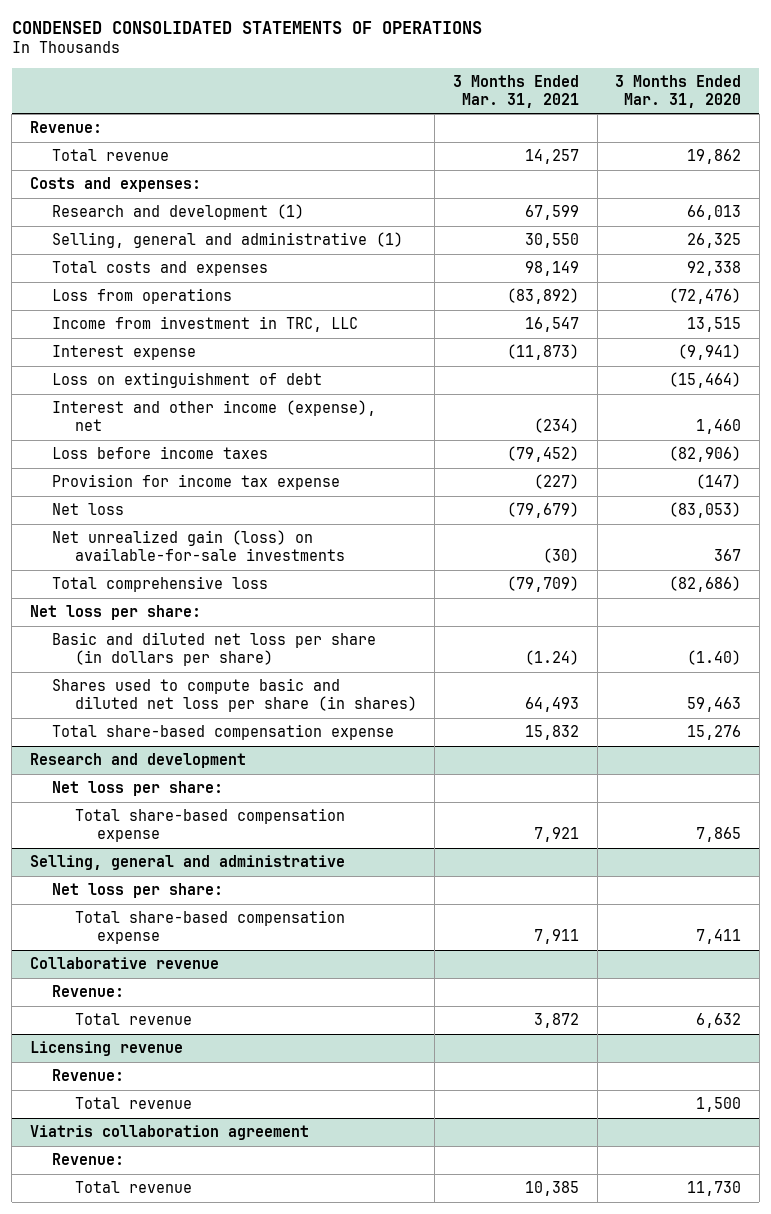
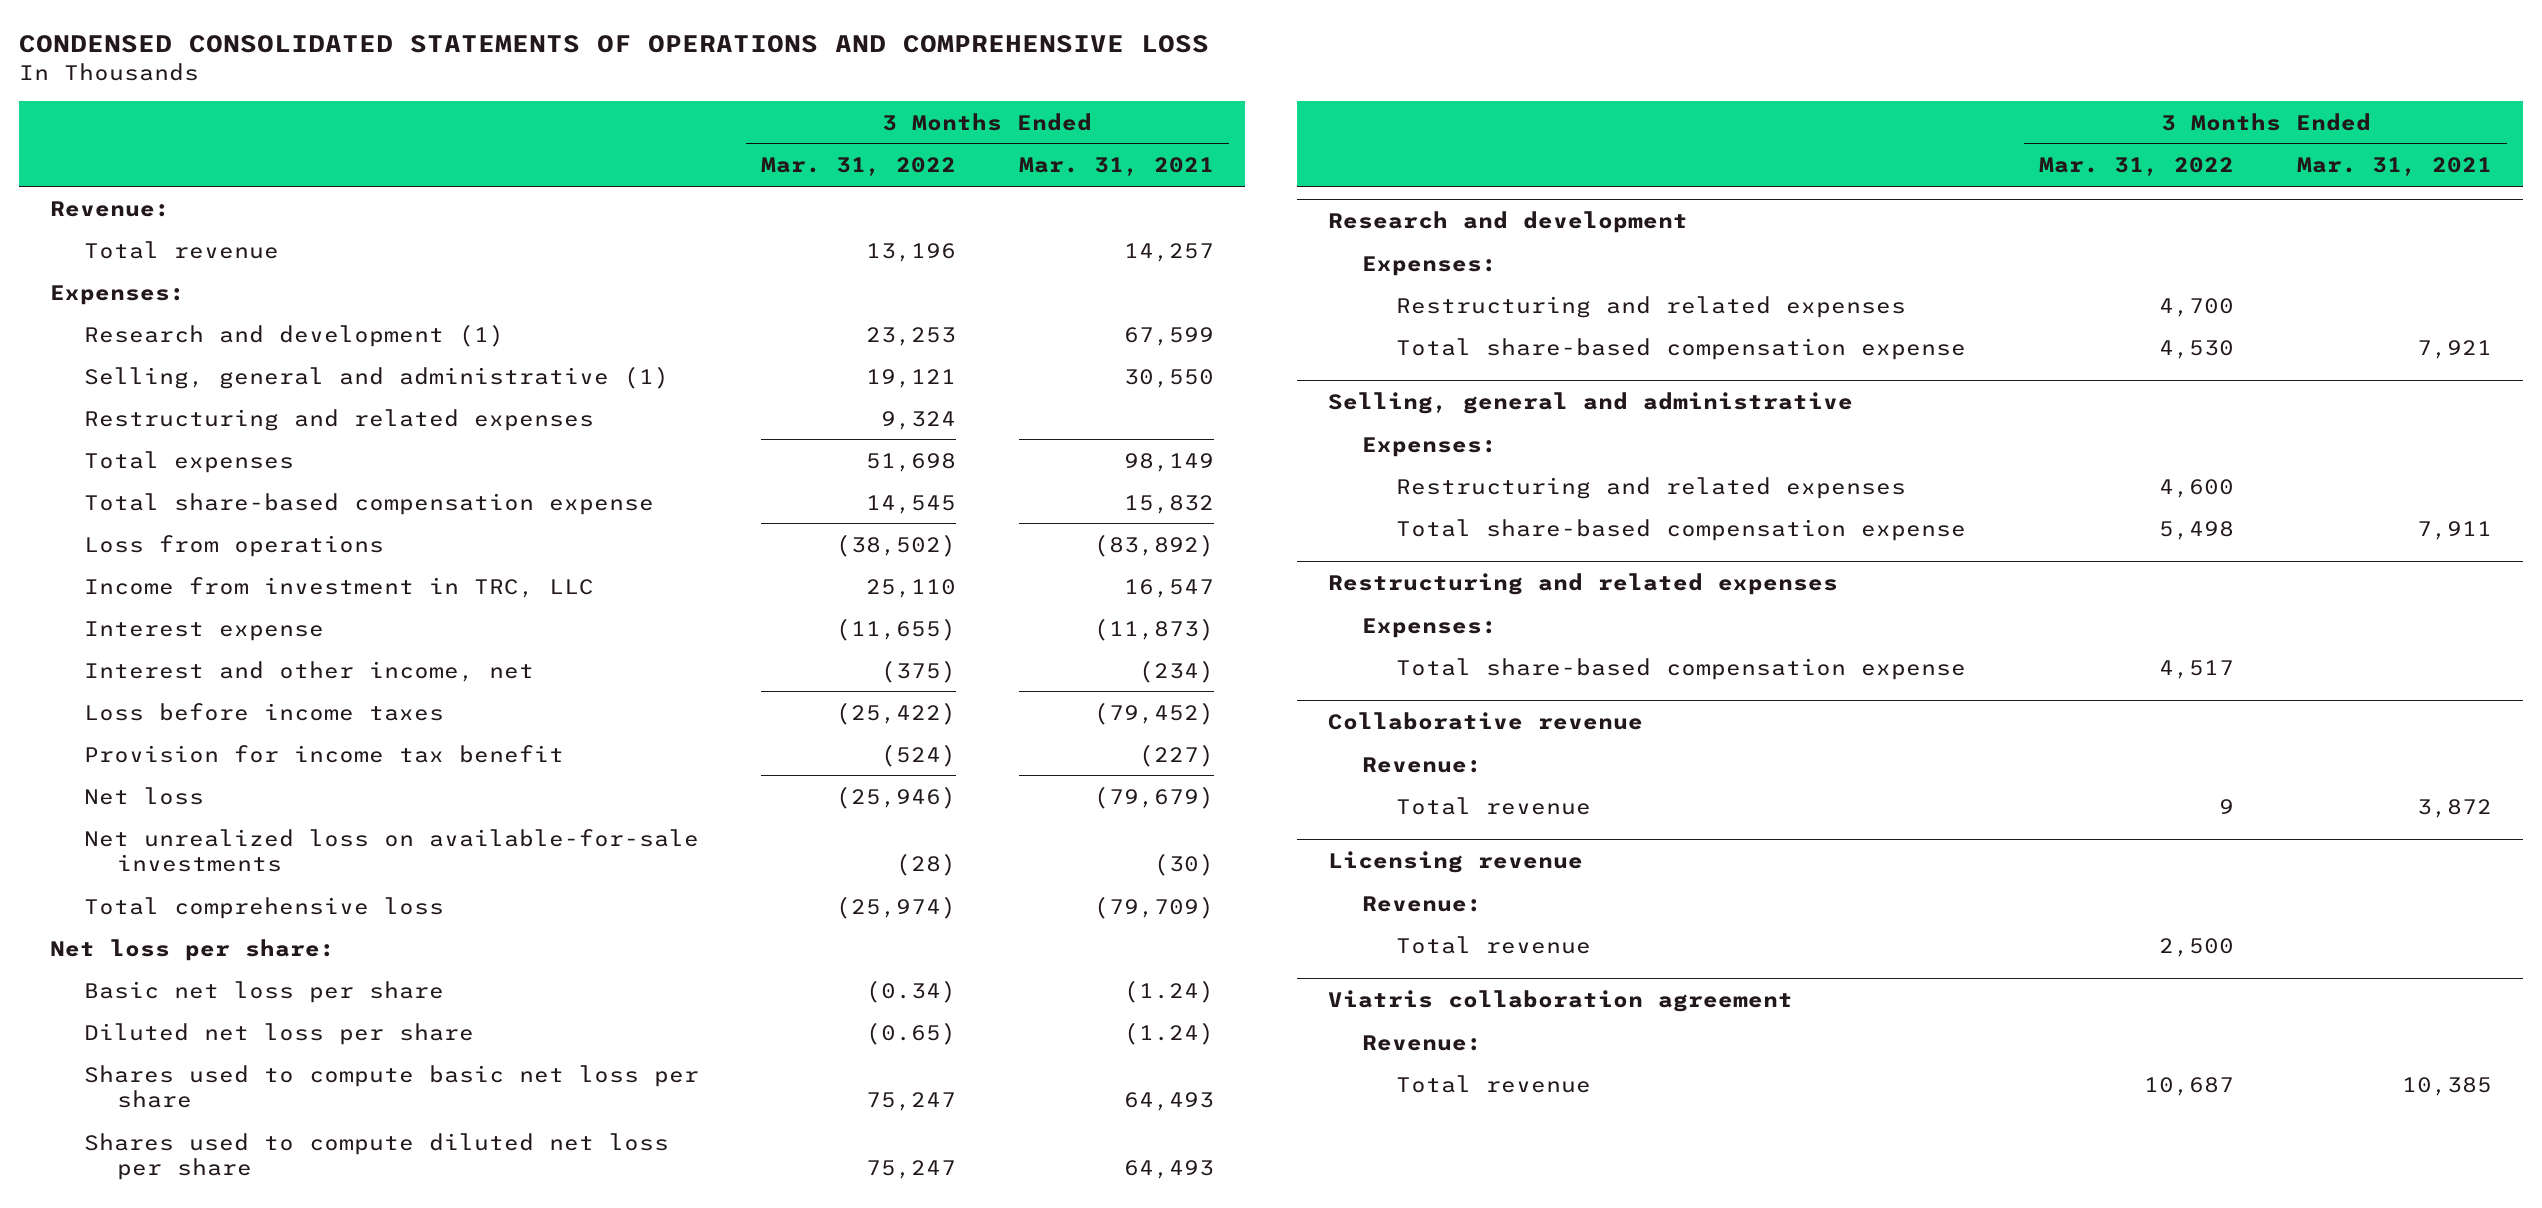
- CONDENSED CONSOLIDATED STATEMENTS OF OPERATIONS
+ CONDENSED CONSOLIDATED STATEMENTS OF OPERATIONS AND COMPREHENSIVE LOSS
- | 3 Months Ended Mar. 31, 2021 | 3 Months Ended Mar. 31, 2020
+ | 3 Months Ended Mar. 31, 2022 | 3 Months Ended Mar. 31, 2021
- Costs and expenses:
+ Expenses:
- Total costs and expenses | 98,149 | 92,338
+ Restructuring and related expenses | 9,324 |
+ Total expenses | 51,698 | 98,149
moved up: Total share-based compensation expense | 14,545 | 15,832
- Loss on extinguishment of debt | | (15,464)
- Interest and other income (expense), net | (234) | 1,460
+ Interest and other income, net | (375) | (234)
- Provision for income tax expense | (227) | (147)
+ Provision for income tax benefit | (524) | (227)
- Net unrealized gain (loss) on available-for-sale investments | (30) | 367
+ Net unrealized loss on available-for-sale investments | (28) | (30)
- Basic and diluted net loss per share (in dollars per share) | (1.24) | (1.40)
- Shares used to compute basic and diluted net loss per share (in shares) | 64,493 | 59,463
+ Basic net loss per share | (0.34) | (1.24)
+ Diluted net loss per share | (0.65) | (1.24)
+ Shares used to compute basic net loss per share | 75,247 | 64,493
+ Shares used to compute diluted net loss per share | 75,247 | 64,493
@ Research and development
- Net loss per share:
+ Expenses:
+ Restructuring and related expenses | 4,700 |
@ Selling, general and administrative
- Net loss per share:
+ Expenses:
+ Restructuring and related expenses | 4,600 |
+ Restructuring and related expenses
+ Expenses:
+ Total share-based compensation expense | 4,517 |

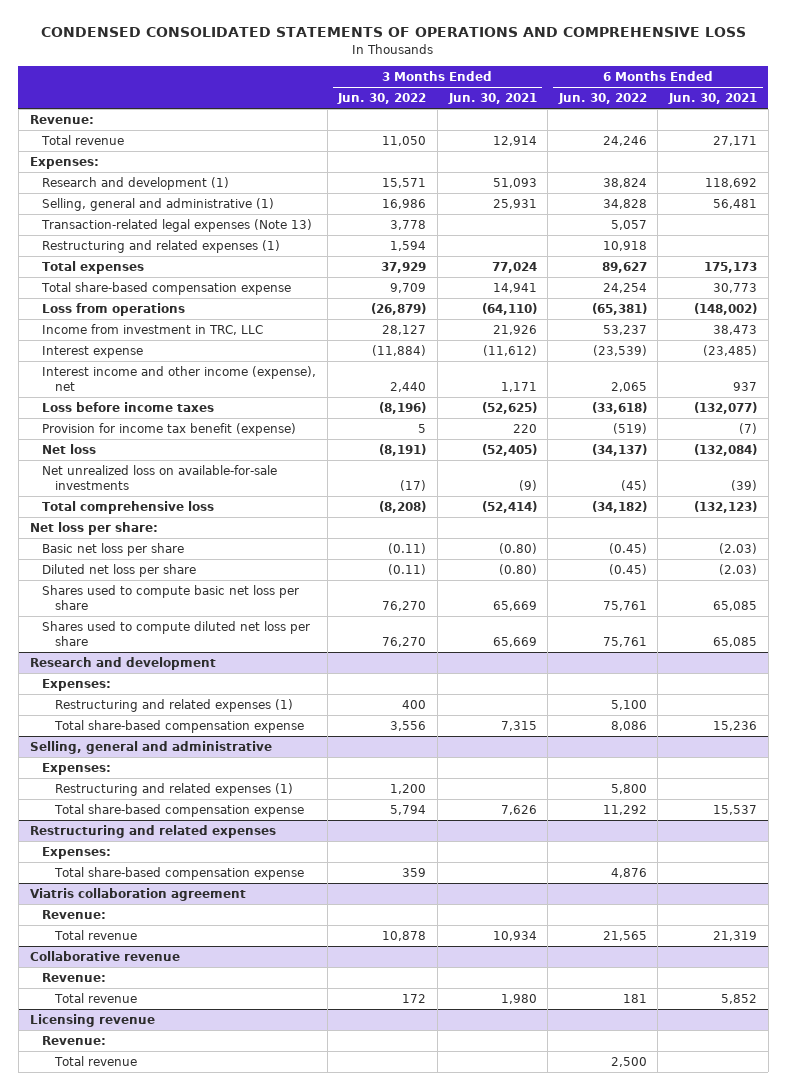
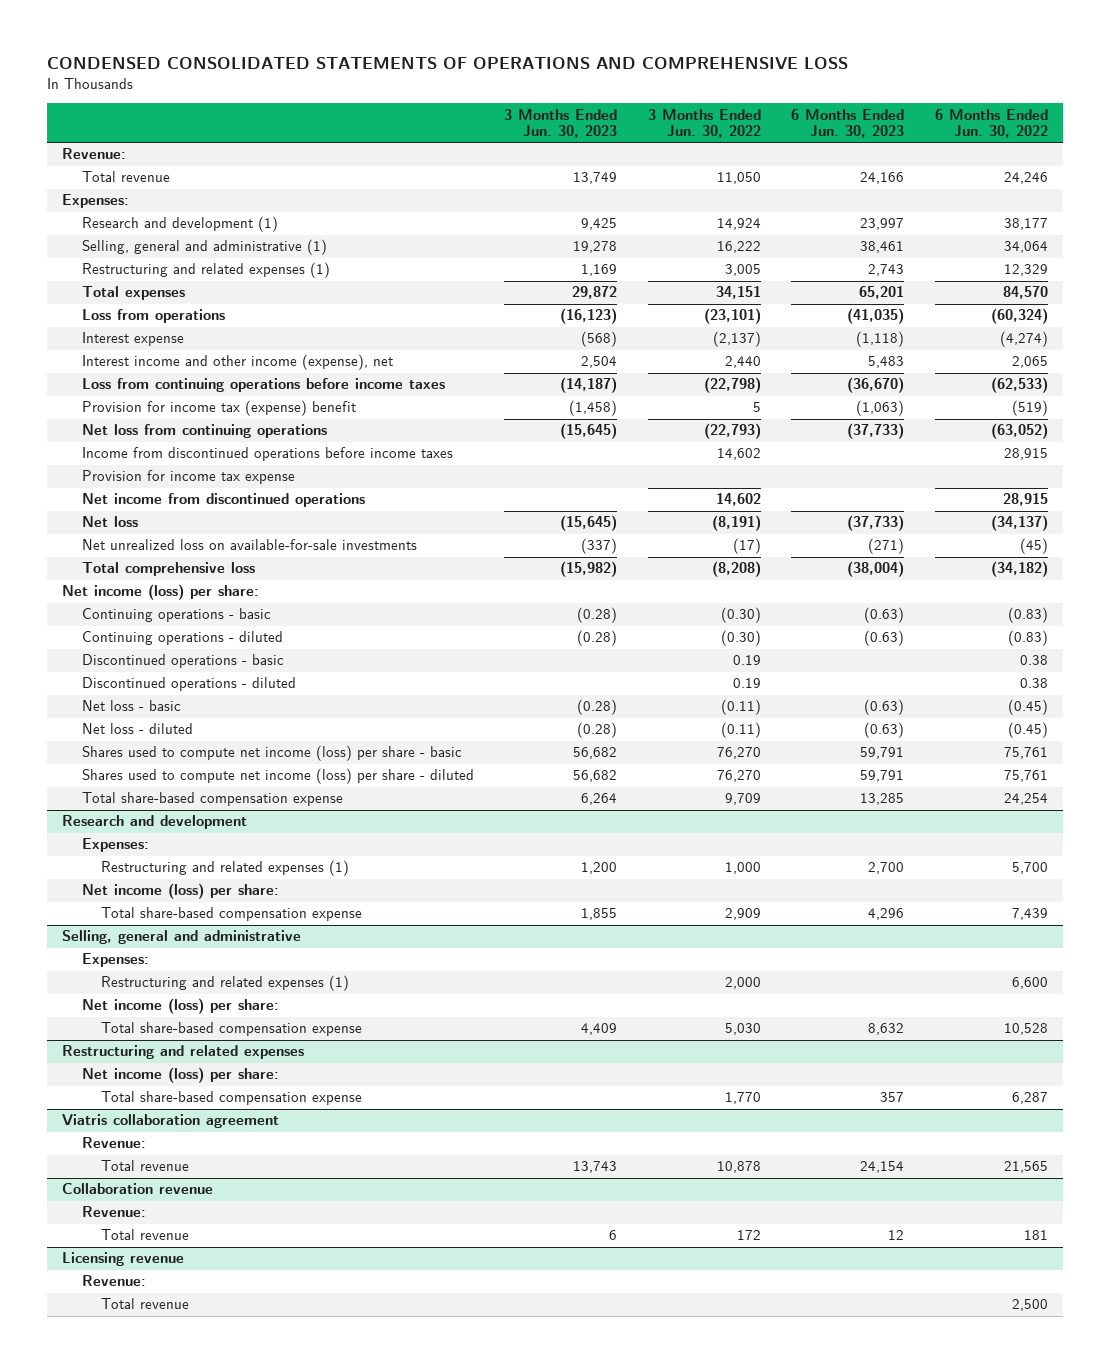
- | 3 Months Ended Jun. 30, 2022 | 3 Months Ended Jun. 30, 2021 | 6 Months Ended Jun. 30, 2022 | 6 Months Ended Jun. 30, 2021
+ | 3 Months Ended Jun. 30, 2023 | 3 Months Ended Jun. 30, 2022 | 6 Months Ended Jun. 30, 2023 | 6 Months Ended Jun. 30, 2022
- Research and development (1) | 15,571 | 51,093 | 38,824 | 118,692
- Selling, general and administrative (1) | 16,986 | 25,931 | 34,828 | 56,481
- Transaction-related legal expenses (Note 13) | 3,778 | | 5,057 |
- Restructuring and related expenses (1) | 1,594 | | 10,918 |
- Total expenses | 37,929 | 77,024 | 89,627 | 175,173
- Loss from operations | (26,879) | (64,110) | (65,381) | (148,002)
- Income from investment in TRC, LLC | 28,127 | 21,926 | 53,237 | 38,473
- Interest expense | (11,884) | (11,612) | (23,539) | (23,485)
+ Research and development (1) | 9,425 | 14,924 | 23,997 | 38,177
+ Selling, general and administrative (1) | 19,278 | 16,222 | 38,461 | 34,064
+ Restructuring and related expenses (1) | 1,169 | 3,005 | 2,743 | 12,329
+ Total expenses | 29,872 | 34,151 | 65,201 | 84,570
+ Loss from operations | (16,123) | (23,101) | (41,035) | (60,324)
+ Interest expense | (568) | (2,137) | (1,118) | (4,274)
- Loss before income taxes | (8,196) | (52,625) | (33,618) | (132,077)
- Provision for income tax benefit (expense) | 5 | 220 | (519) | (7)
+ Loss from continuing operations before income taxes | (14,187) | (22,798) | (36,670) | (62,533)
+ Provision for income tax (expense) benefit | (1,458) | 5 | (1,063) | (519)
+ Net loss from continuing operations | (15,645) | (22,793) | (37,733) | (63,052)
+ Income from discontinued operations before income taxes | | 14,602 | | 28,915
+ Provision for income tax expense
+ Net income from discontinued operations | | 14,602 | | 28,915
- Net loss per share:
- Basic net loss per share | (0.11) | (0.80) | (0.45) | (2.03)
- Diluted net loss per share | (0.11) | (0.80) | (0.45) | (2.03)
- Shares used to compute basic net loss per share | 76,270 | 65,669 | 75,761 | 65,085
- Shares used to compute diluted net loss per share | 76,270 | 65,669 | 75,761 | 65,085
+ Net income (loss) per share:
+ Continuing operations - basic | (0.28) | (0.30) | (0.63) | (0.83)
+ Continuing operations - diluted | (0.28) | (0.30) | (0.63) | (0.83)
+ Discontinued operations - basic | | 0.19 | | 0.38
+ Discontinued operations - diluted | | 0.19 | | 0.38
+ Net loss - basic | (0.28) | (0.11) | (0.63) | (0.45)
+ Net loss - diluted | (0.28) | (0.11) | (0.63) | (0.45)
+ Shares used to compute net income (loss) per share - basic | 56,682 | 76,270 | 59,791 | 75,761
+ Shares used to compute net income (loss) per share - diluted | 56,682 | 76,270 | 59,791 | 75,761
moved down: Total share-based compensation expense | 6,264 | 9,709 | 13,285 | 24,254
@ Research and development
- Restructuring and related expenses (1) | 400 | | 5,100 |
- Total share-based compensation expense | 3,556 | 7,315 | 8,086 | 15,236
+ Restructuring and related expenses (1) | 1,200 | 1,000 | 2,700 | 5,700
+ Net income (loss) per share:
+ Total share-based compensation expense | 1,855 | 2,909 | 4,296 | 7,439
@ Selling, general and administrative
- Restructuring and related expenses (1) | 1,200 | | 5,800 |
- Total share-based compensation expense | 5,794 | 7,626 | 11,292 | 15,537
+ Restructuring and related expenses (1) | | 2,000 | | 6,600
+ Net income (loss) per share:
+ Total share-based compensation expense | 4,409 | 5,030 | 8,632 | 10,528
@ Restructuring and related expenses
- Expenses:
- Total share-based compensation expense | 359 | | 4,876 |
+ Net income (loss) per share:
+ Total share-based compensation expense | | 1,770 | 357 | 6,287
- Collaborative revenue
+ Collaboration revenue

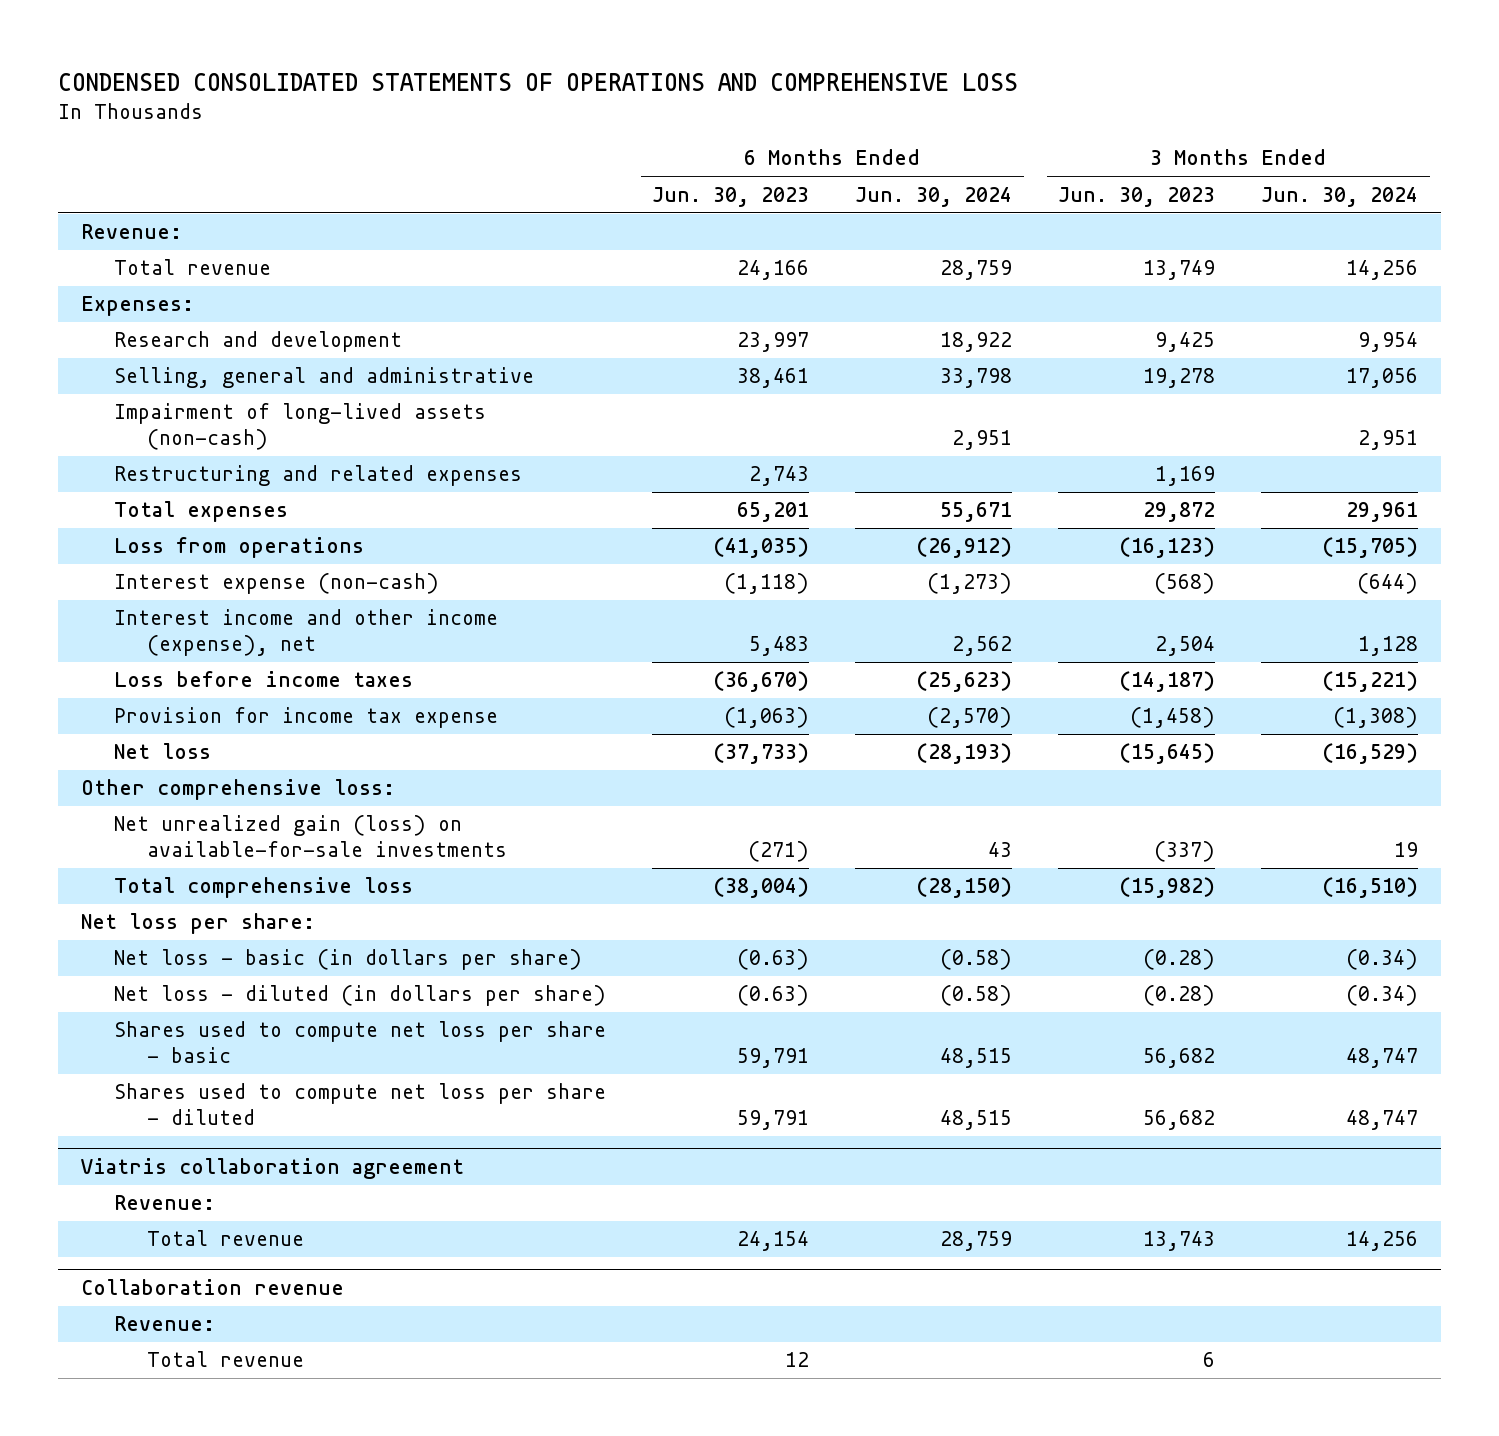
- | 3 Months Ended Jun. 30, 2023 | 3 Months Ended Jun. 30, 2022 | 6 Months Ended Jun. 30, 2023 | 6 Months Ended Jun. 30, 2022
+ | 6 Months Ended Jun. 30, 2023 | 6 Months Ended Jun. 30, 2024 | 3 Months Ended Jun. 30, 2023 | 3 Months Ended Jun. 30, 2024
- Research and development (1) | 9,425 | 14,924 | 23,997 | 38,177
- Selling, general and administrative (1) | 19,278 | 16,222 | 38,461 | 34,064
- Restructuring and related expenses (1) | 1,169 | 3,005 | 2,743 | 12,329
+ Research and development | 23,997 | 18,922 | 9,425 | 9,954
+ Selling, general and administrative | 38,461 | 33,798 | 19,278 | 17,056
+ Impairment of long-lived assets (non-cash) | | 2,951 | | 2,951
+ Restructuring and related expenses | 2,743 | | 1,169 |
- Interest expense | (568) | (2,137) | (1,118) | (4,274)
+ Interest expense (non-cash) | (1,118) | (1,273) | (568) | (644)
- Loss from continuing operations before income taxes | (14,187) | (22,798) | (36,670) | (62,533)
- Provision for income tax (expense) benefit | (1,458) | 5 | (1,063) | (519)
- Net loss from continuing operations | (15,645) | (22,793) | (37,733) | (63,052)
- Income from discontinued operations before income taxes | | 14,602 | | 28,915
- Provision for income tax expense
- Net income from discontinued operations | | 14,602 | | 28,915
+ Loss before income taxes | (36,670) | (25,623) | (14,187) | (15,221)
+ Provision for income tax expense | (1,063) | (2,570) | (1,458) | (1,308)
- Net unrealized loss on available-for-sale investments | (337) | (17) | (271) | (45)
+ Other comprehensive loss:
+ Net unrealized gain (loss) on available-for-sale investments | (271) | 43 | (337) | 19
- Net income (loss) per share:
- Continuing operations - basic | (0.28) | (0.30) | (0.63) | (0.83)
- Continuing operations - diluted | (0.28) | (0.30) | (0.63) | (0.83)
- Discontinued operations - basic | | 0.19 | | 0.38
- Discontinued operations - diluted | | 0.19 | | 0.38
- Net loss - basic | (0.28) | (0.11) | (0.63) | (0.45)
- Net loss - diluted | (0.28) | (0.11) | (0.63) | (0.45)
- Shares used to compute net income (loss) per share - basic | 56,682 | 76,270 | 59,791 | 75,761
- Shares used to compute net income (loss) per share - diluted | 56,682 | 76,270 | 59,791 | 75,761
- Total share-based compensation expense | 6,264 | 9,709 | 13,285 | 24,254
- Research and development
- Expenses:
- Restructuring and related expenses (1) | 1,200 | 1,000 | 2,700 | 5,700
- Net income (loss) per share:
- Total share-based compensation expense | 1,855 | 2,909 | 4,296 | 7,439
- Selling, general and administrative
- Expenses:
- Restructuring and related expenses (1) | | 2,000 | | 6,600
- Net income (loss) per share:
- Total share-based compensation expense | 4,409 | 5,030 | 8,632 | 10,528
- Restructuring and related expenses
- Net income (loss) per share:
- Total share-based compensation expense | | 1,770 | 357 | 6,287
+ Net loss per share:
+ Net loss - basic (in dollars per share) | (0.63) | (0.58) | (0.28) | (0.34)
+ Net loss - diluted (in dollars per share) | (0.63) | (0.58) | (0.28) | (0.34)
+ Shares used to compute net loss per share - basic | 59,791 | 48,515 | 56,682 | 48,747
+ Shares used to compute net loss per share - diluted | 59,791 | 48,515 | 56,682 | 48,747
- Licensing revenue
- Revenue:
- Total revenue | | | | 2,500

